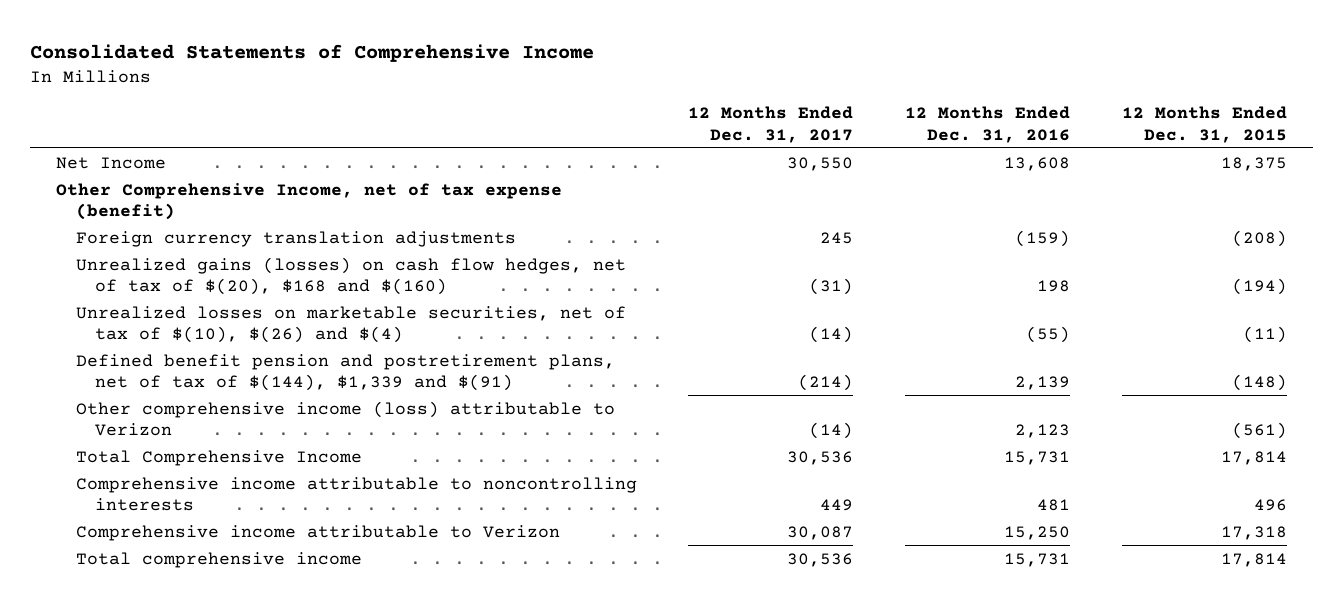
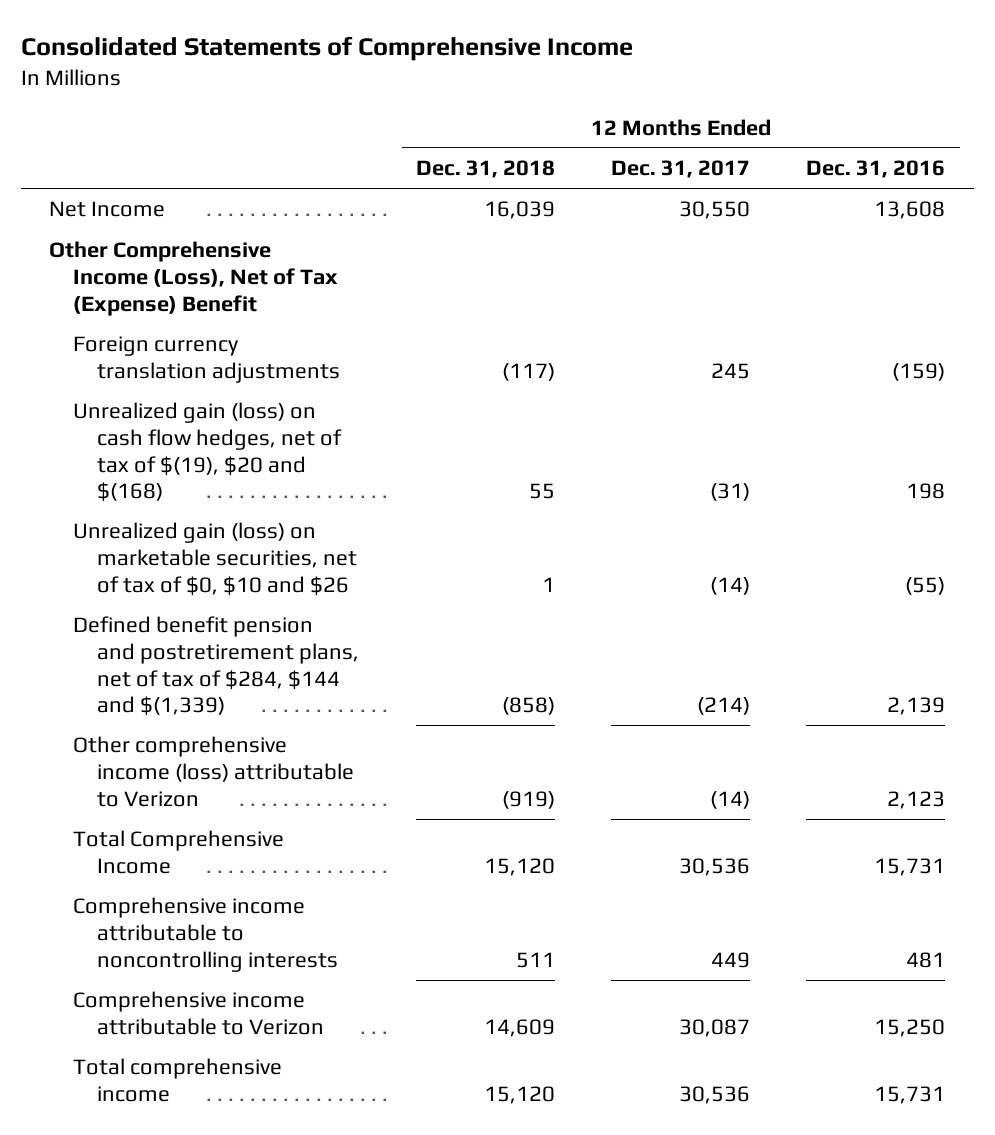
- | 12 Months Ended Dec. 31, 2017 | 12 Months Ended Dec. 31, 2016 | 12 Months Ended Dec. 31, 2015
+ | 12 Months Ended Dec. 31, 2018 | 12 Months Ended Dec. 31, 2017 | 12 Months Ended Dec. 31, 2016
- Other Comprehensive Income, net of tax expense (benefit)
+ Other Comprehensive Income (Loss), Net of Tax (Expense) Benefit
- Unrealized gains (losses) on cash flow hedges, net of tax of $(20), $168 and $(160) | (31) | 198 | (194)
- Unrealized losses on marketable securities, net of tax of $(10), $(26) and $(4) | (14) | (55) | (11)
- Defined benefit pension and postretirement plans, net of tax of $(144), $1,339 and $(91) | (214) | 2,139 | (148)
+ Unrealized gain (loss) on cash flow hedges, net of tax of $(19), $20 and $(168) | 55 | (31) | 198
+ Unrealized gain (loss) on marketable securities, net of tax of $0, $10 and $26 | 1 | (14) | (55)
+ Defined benefit pension and postretirement plans, net of tax of $284, $144 and $(1,339) | (858) | (214) | 2,139

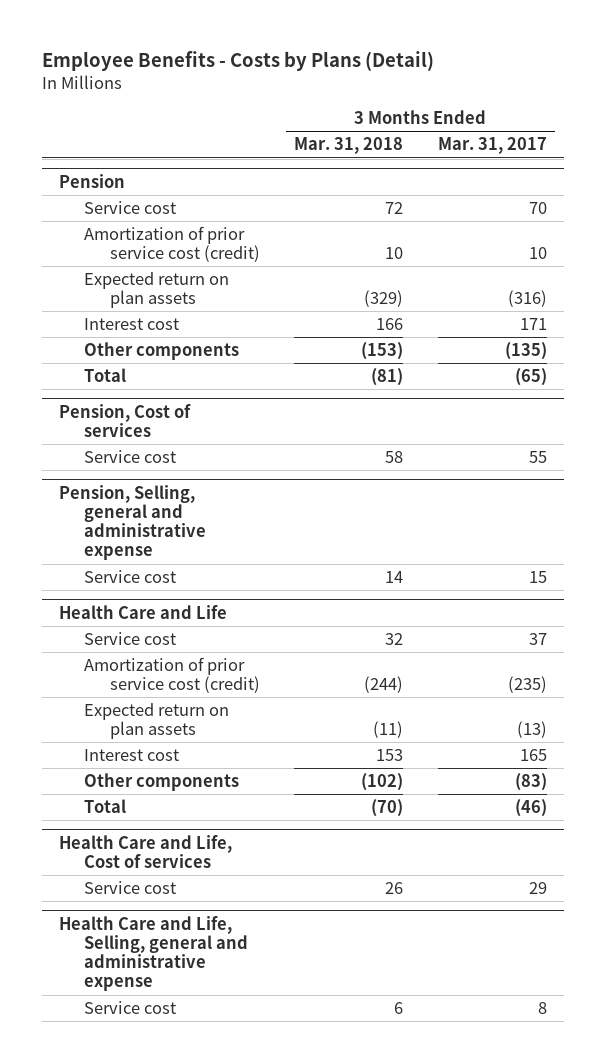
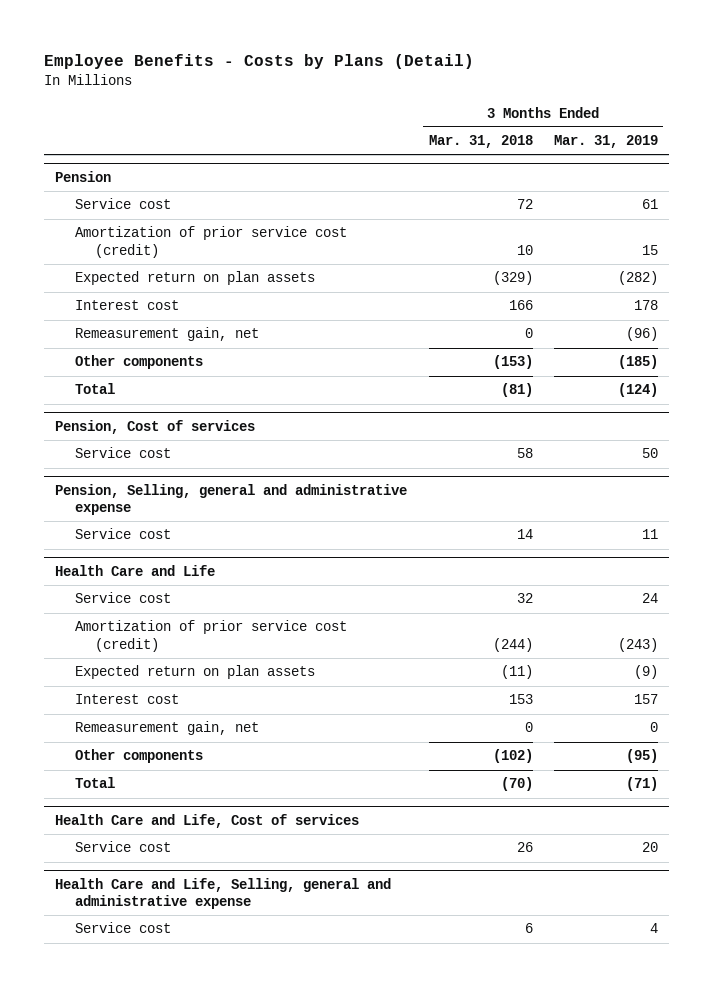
- | 3 Months Ended Mar. 31, 2018 | 3 Months Ended Mar. 31, 2017
+ | 3 Months Ended Mar. 31, 2018 | 3 Months Ended Mar. 31, 2019
@ Pension
+ Remeasurement gain, net | 0 | (96)
@ Health Care and Life
+ Remeasurement gain, net | 0 | 0

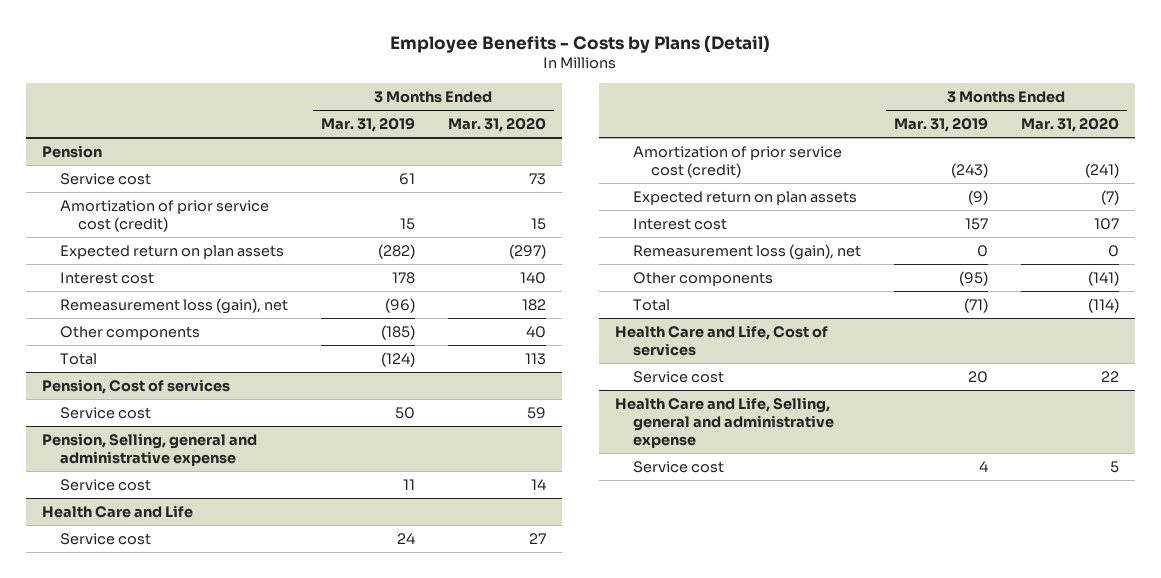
- | 3 Months Ended Mar. 31, 2018 | 3 Months Ended Mar. 31, 2019
+ | 3 Months Ended Mar. 31, 2019 | 3 Months Ended Mar. 31, 2020
@ Pension
- Remeasurement gain, net | 0 | (96)
+ Remeasurement loss (gain), net | (96) | 182
@ Health Care and Life
- Remeasurement gain, net | 0 | 0
+ Remeasurement loss (gain), net | 0 | 0

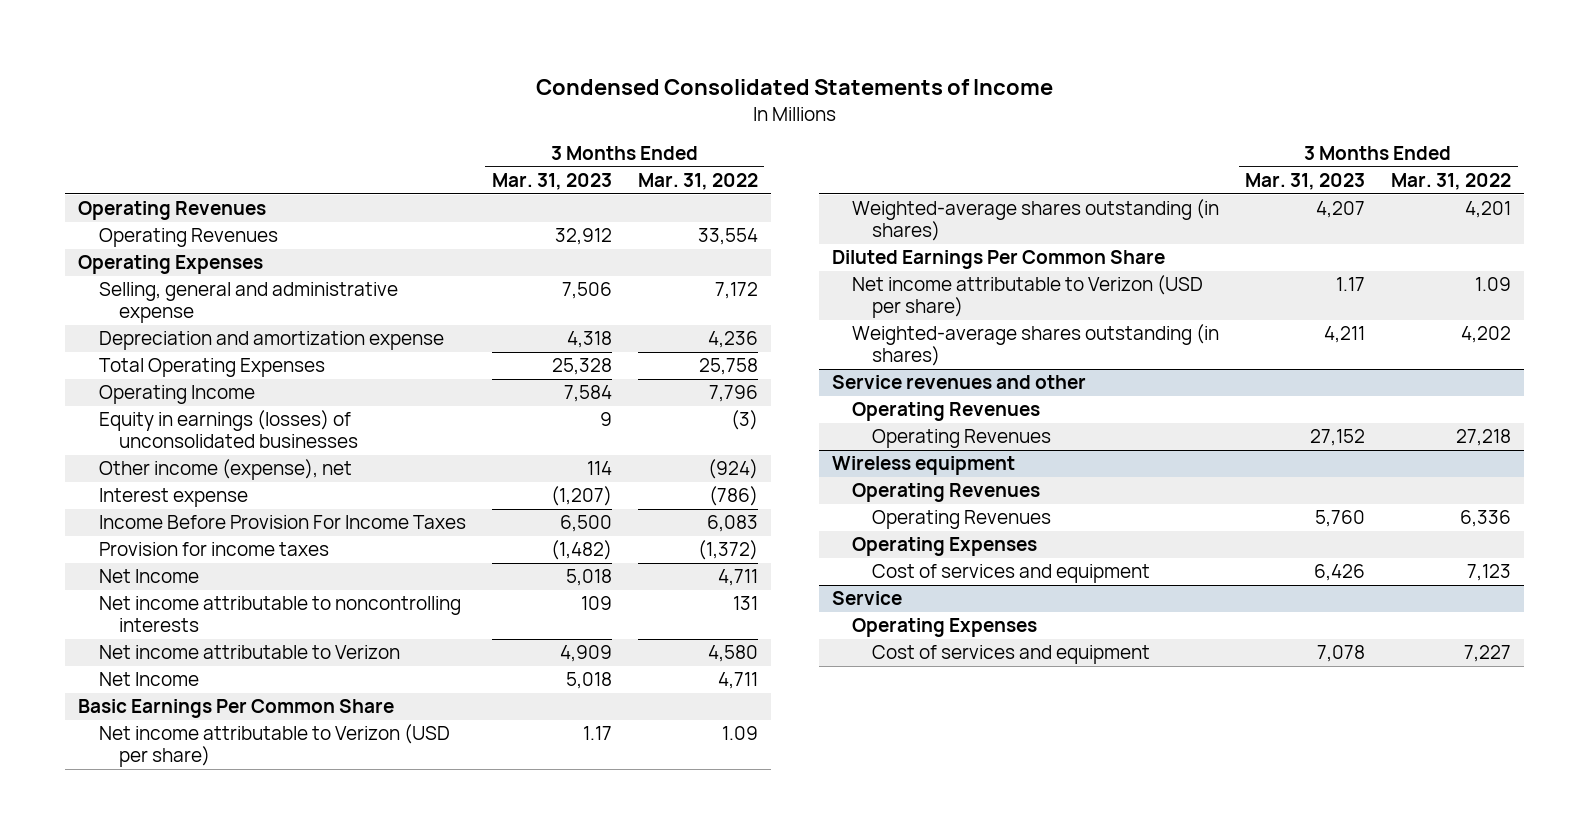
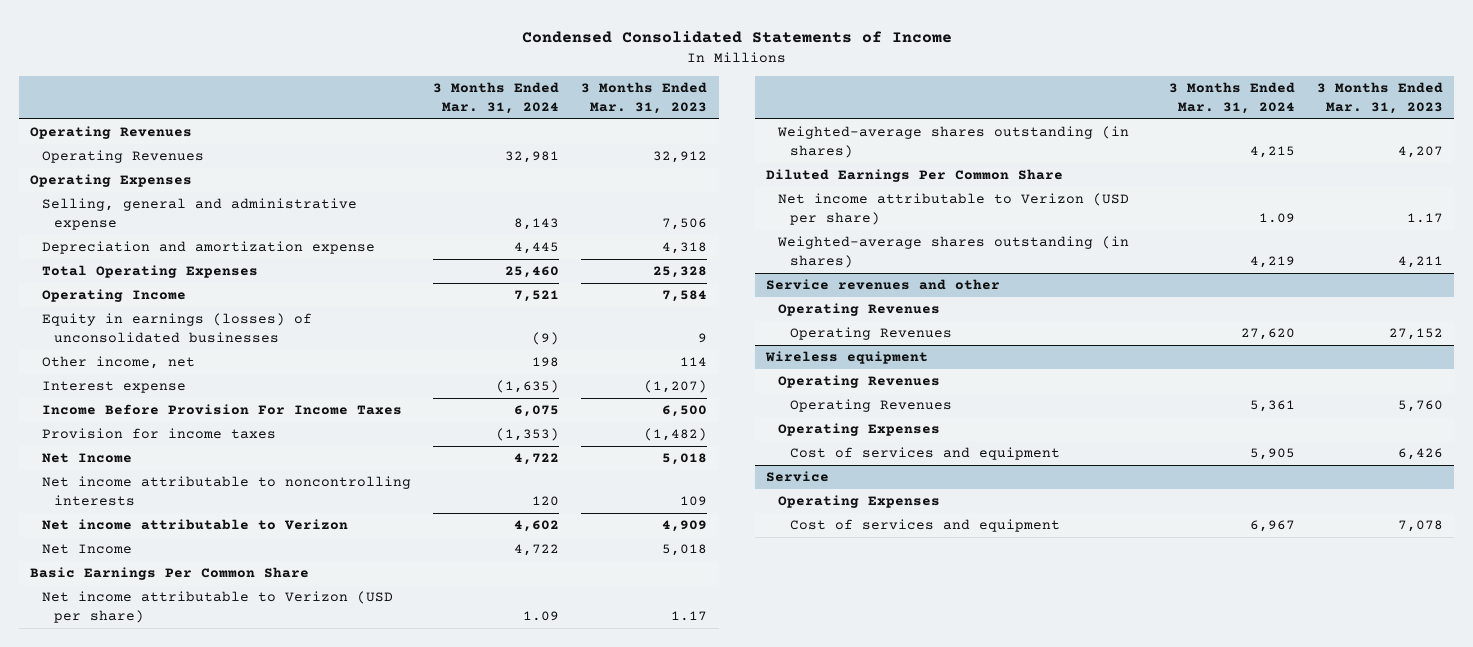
- | 3 Months Ended Mar. 31, 2023 | 3 Months Ended Mar. 31, 2022
+ | 3 Months Ended Mar. 31, 2024 | 3 Months Ended Mar. 31, 2023
- Other income (expense), net | 114 | (924)
+ Other income, net | 198 | 114

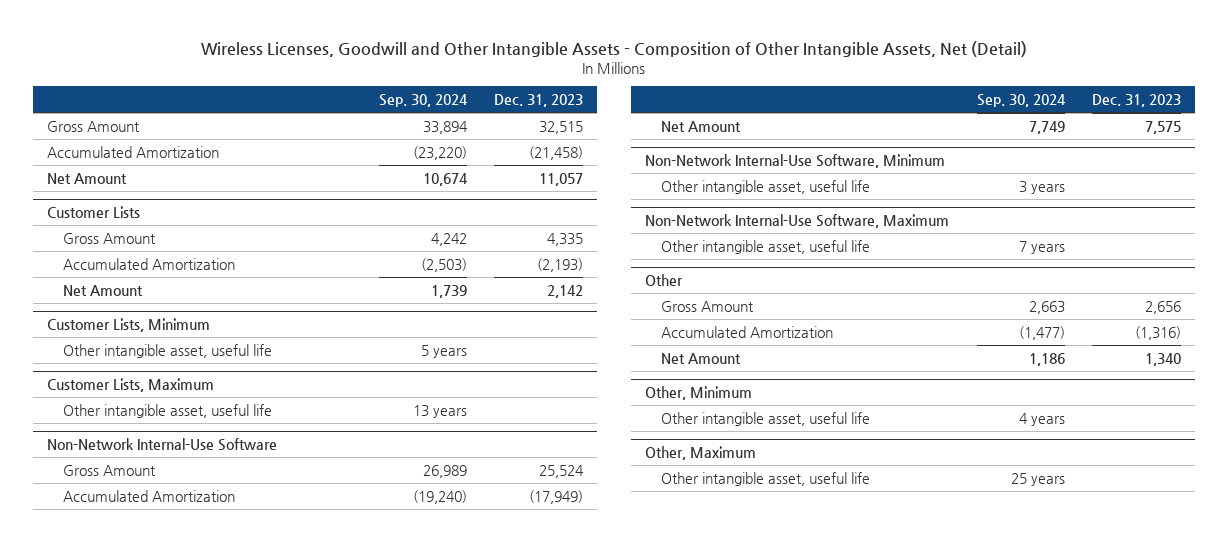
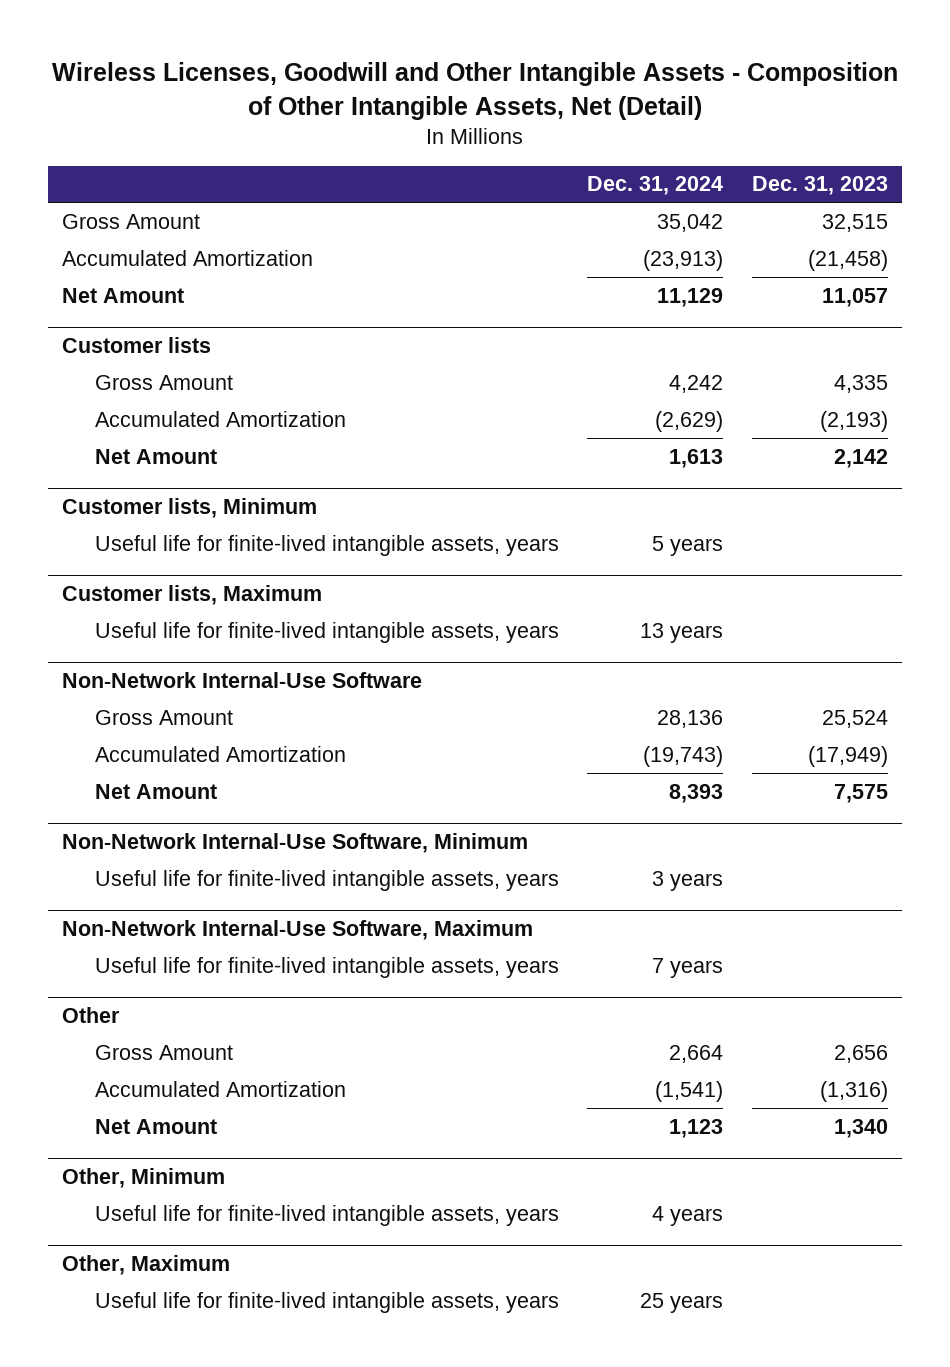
- | Sep. 30, 2024 | Dec. 31, 2023
+ | Dec. 31, 2024 | Dec. 31, 2023
- Customer Lists
+ Customer lists
- Customer Lists, Minimum
- Other intangible asset, useful life | 5 years |
- Customer Lists, Maximum
- Other intangible asset, useful life | 13 years |
+ Customer lists, Minimum
+ Useful life for finite-lived intangible assets, years | 5 years |
+ Customer lists, Maximum
+ Useful life for finite-lived intangible assets, years | 13 years |
@ Non-Network Internal-Use Software, Minimum
- Other intangible asset, useful life | 3 years |
+ Useful life for finite-lived intangible assets, years | 3 years |
@ Non-Network Internal-Use Software, Maximum
- Other intangible asset, useful life | 7 years |
+ Useful life for finite-lived intangible assets, years | 7 years |
@ Other, Minimum
- Other intangible asset, useful life | 4 years |
+ Useful life for finite-lived intangible assets, years | 4 years |
@ Other, Maximum
- Other intangible asset, useful life | 25 years |
+ Useful life for finite-lived intangible assets, years | 25 years |

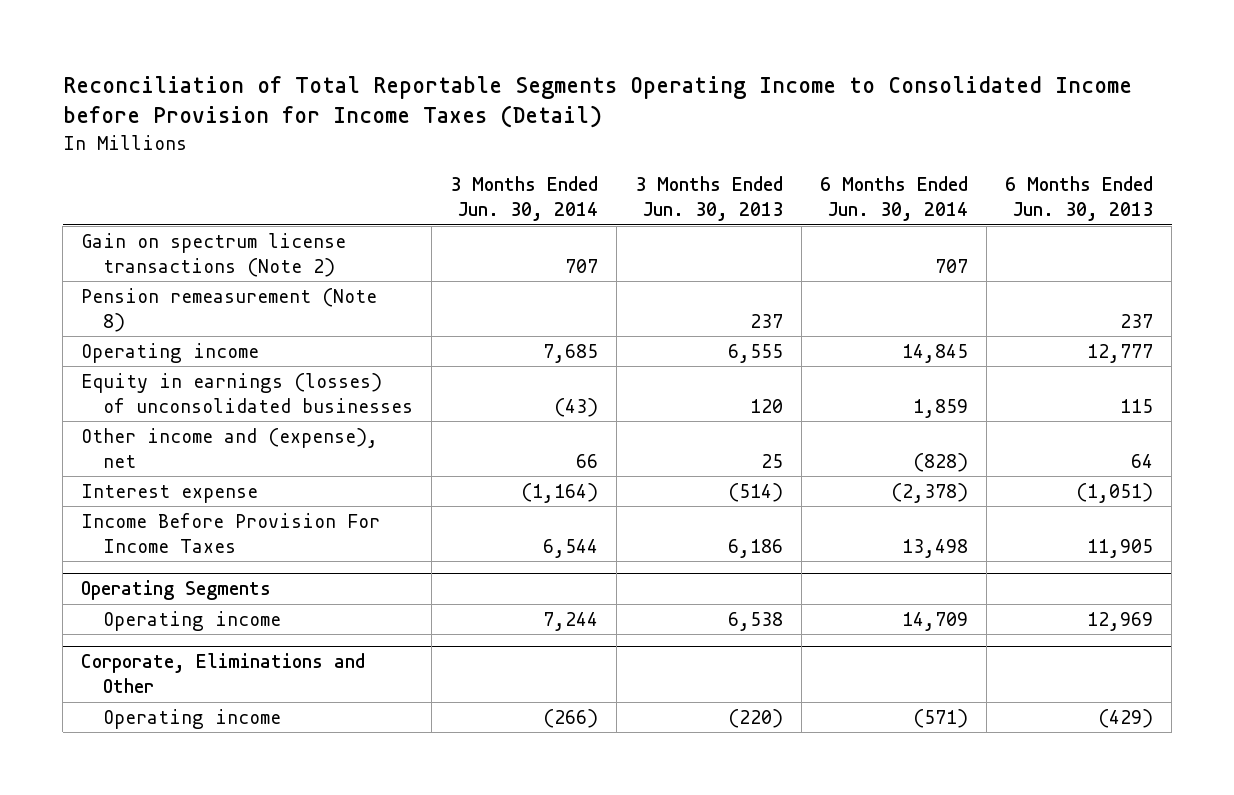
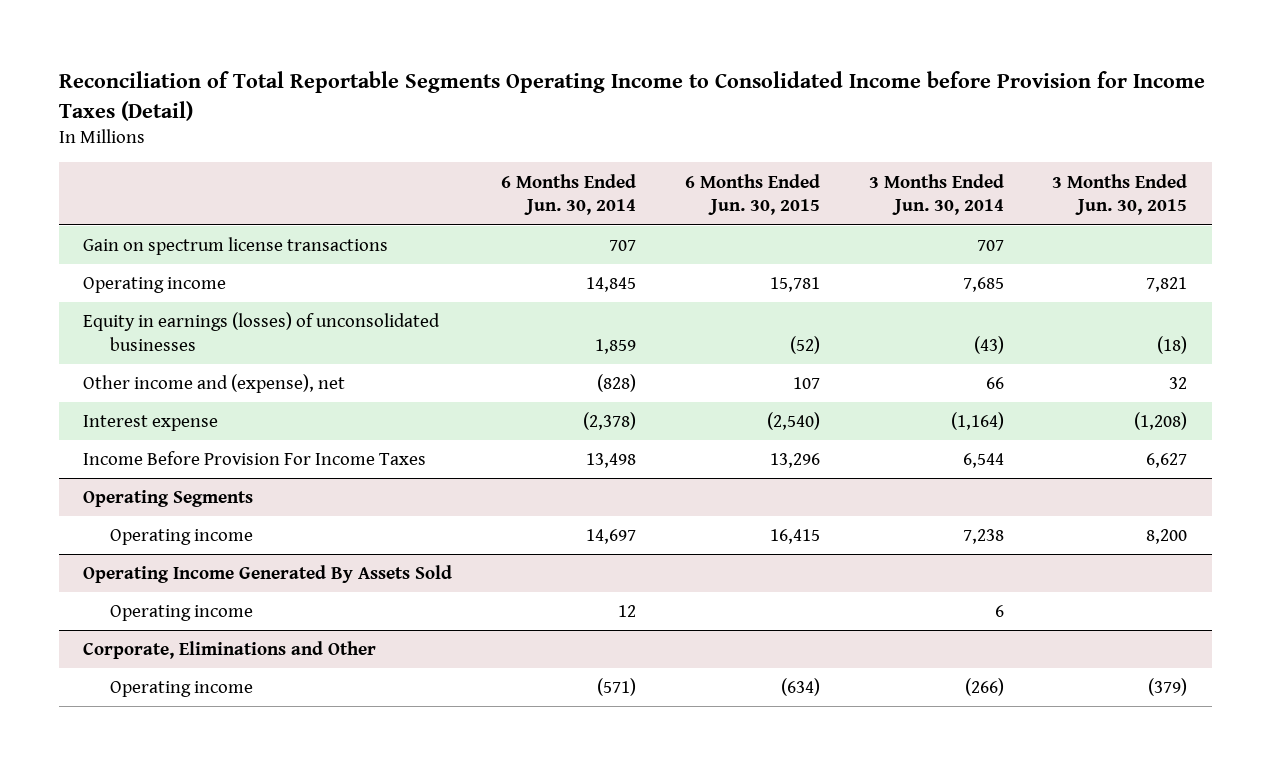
- | 3 Months Ended Jun. 30, 2014 | 3 Months Ended Jun. 30, 2013 | 6 Months Ended Jun. 30, 2014 | 6 Months Ended Jun. 30, 2013
+ | 6 Months Ended Jun. 30, 2014 | 6 Months Ended Jun. 30, 2015 | 3 Months Ended Jun. 30, 2014 | 3 Months Ended Jun. 30, 2015
- Gain on spectrum license transactions (Note 2) | 707 | | 707 |
- Pension remeasurement (Note 8) | | 237 | | 237
+ Gain on spectrum license transactions | 707 | | 707 |
@ Operating Segments
- Operating income | 7,244 | 6,538 | 14,709 | 12,969
+ Operating income | 14,697 | 16,415 | 7,238 | 8,200
+ Operating Income Generated By Assets Sold
+ Operating income | 12 | | 6 |

